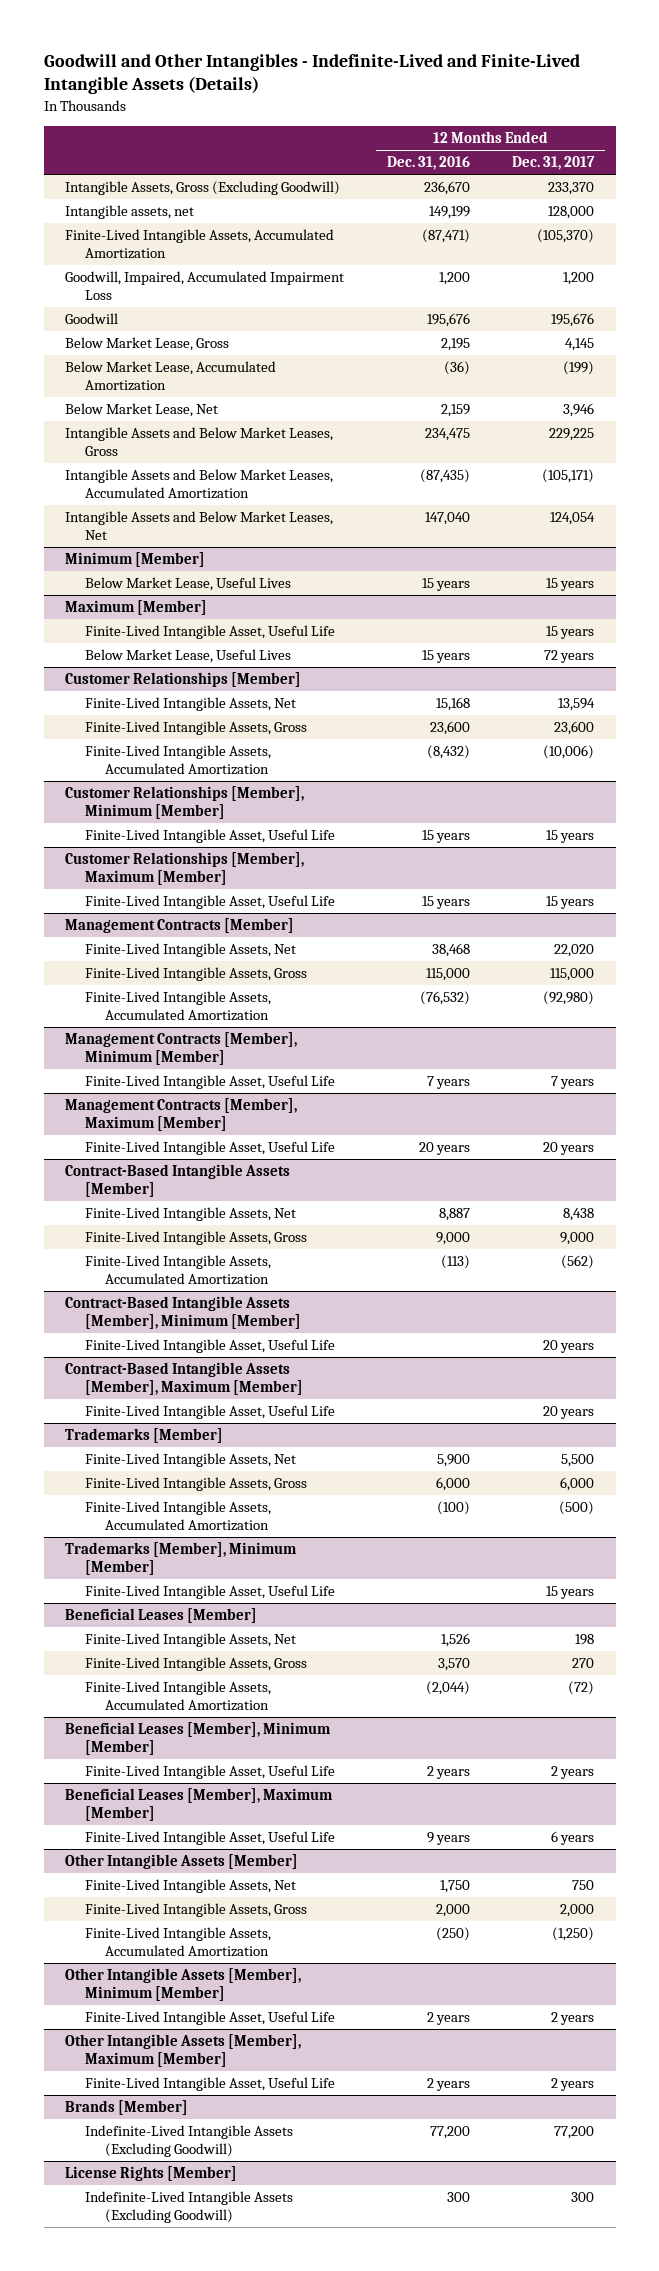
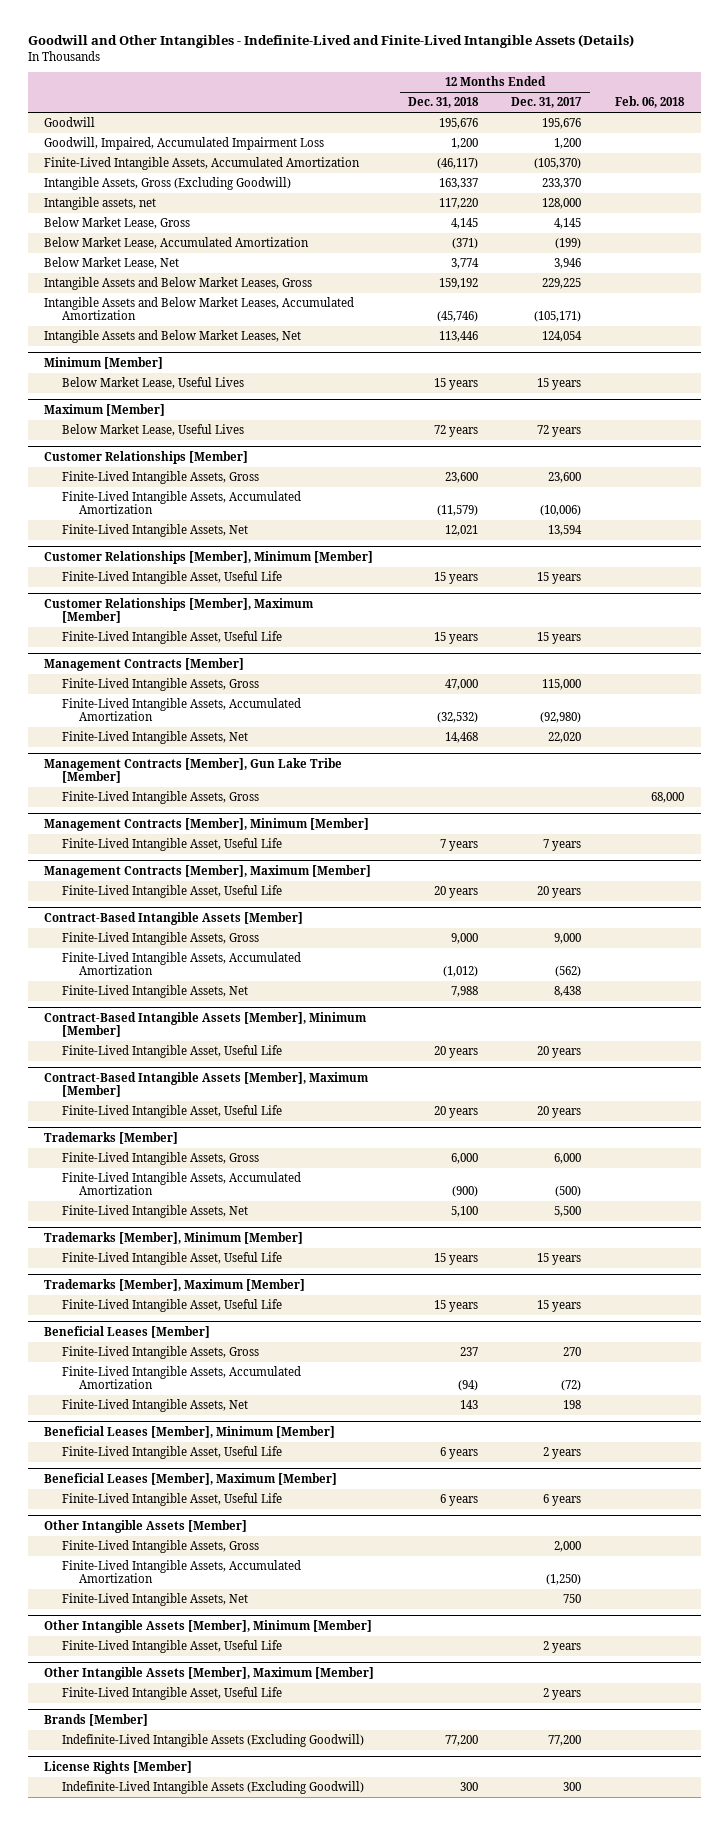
- | 12 Months Ended Dec. 31, 2016 | 12 Months Ended Dec. 31, 2017
+ | 12 Months Ended Dec. 31, 2018 | 12 Months Ended Dec. 31, 2017 | Feb. 06, 2018
moved up: Goodwill | 195,676 | 195,676 |
moved up: Goodwill, Impaired, Accumulated Impairment Loss | 1,200 | 1,200 |
moved up: Finite-Lived Intangible Assets, Accumulated Amortization | (46,117) | (105,370) |
@ Maximum [Member]
- Finite-Lived Intangible Asset, Useful Life | | 15 years
@ Customer Relationships [Member]
moved down: Finite-Lived Intangible Assets, Net | 12,021 | 13,594 |
@ Management Contracts [Member]
moved down: Finite-Lived Intangible Assets, Net | 14,468 | 22,020 |
+ Management Contracts [Member], Gun Lake Tribe [Member]
+ Finite-Lived Intangible Assets, Gross | | | 68,000
@ Contract-Based Intangible Assets [Member]
moved down: Finite-Lived Intangible Assets, Net | 7,988 | 8,438 |
@ Trademarks [Member]
moved down: Finite-Lived Intangible Assets, Net | 5,100 | 5,500 |
+ Trademarks [Member], Maximum [Member]
+ Finite-Lived Intangible Asset, Useful Life | 15 years | 15 years |
@ Beneficial Leases [Member]
moved down: Finite-Lived Intangible Assets, Net | 143 | 198 |
@ Other Intangible Assets [Member]
moved down: Finite-Lived Intangible Assets, Net | | 750 |

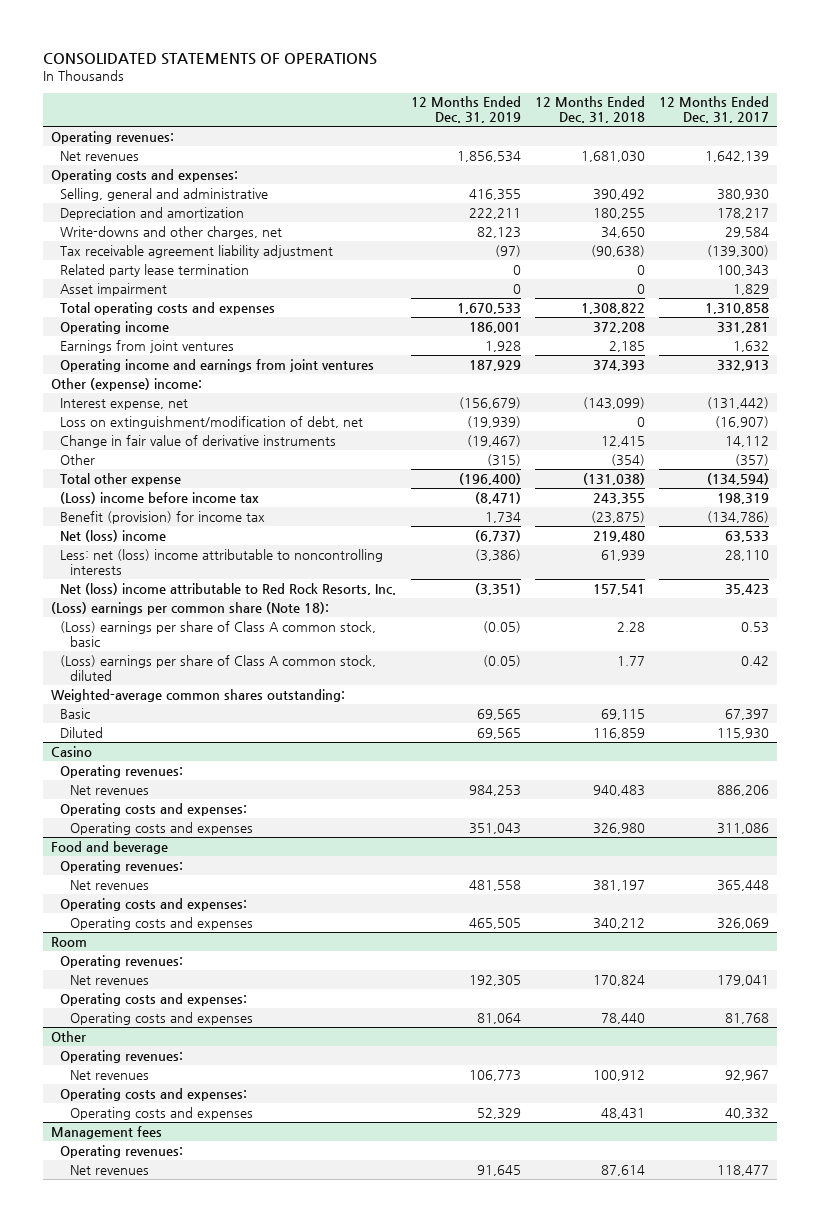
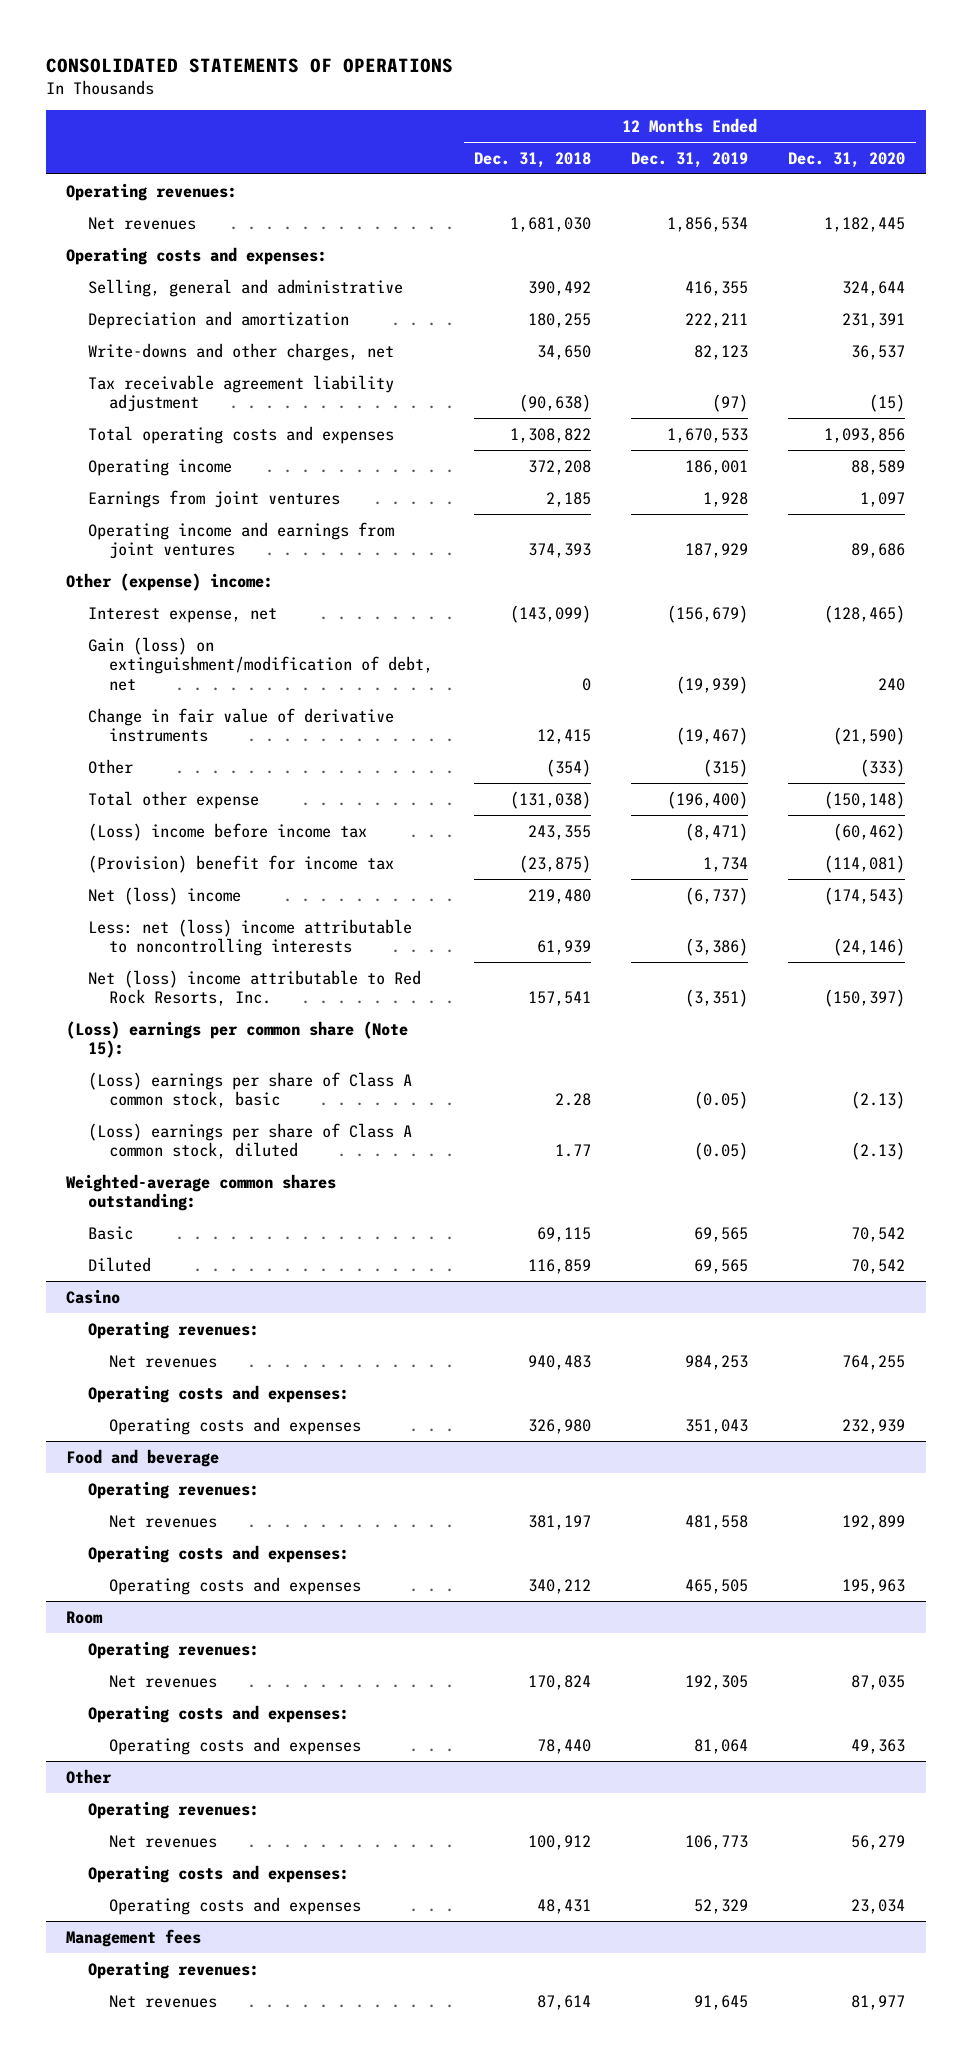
- | 12 Months Ended Dec. 31, 2019 | 12 Months Ended Dec. 31, 2018 | 12 Months Ended Dec. 31, 2017
+ | 12 Months Ended Dec. 31, 2018 | 12 Months Ended Dec. 31, 2019 | 12 Months Ended Dec. 31, 2020
- Related party lease termination | 0 | 0 | 100,343
- Asset impairment | 0 | 0 | 1,829
- Loss on extinguishment/modification of debt, net | (19,939) | 0 | (16,907)
+ Gain (loss) on extinguishment/modification of debt, net | 0 | (19,939) | 240
- Benefit (provision) for income tax | 1,734 | (23,875) | (134,786)
+ (Provision) benefit for income tax | (23,875) | 1,734 | (114,081)
- (Loss) earnings per common share (Note 18):
+ (Loss) earnings per common share (Note 15):

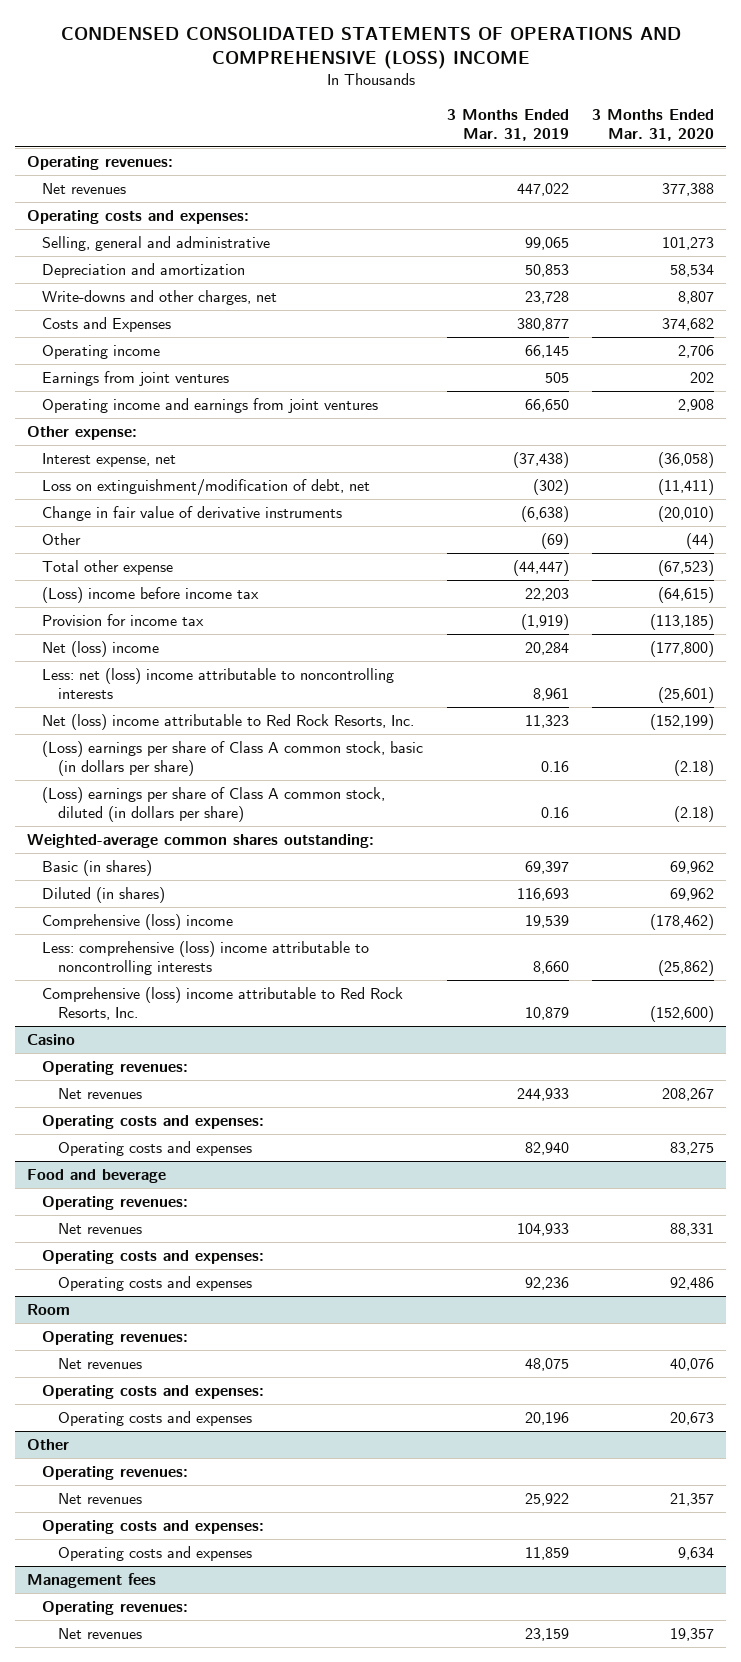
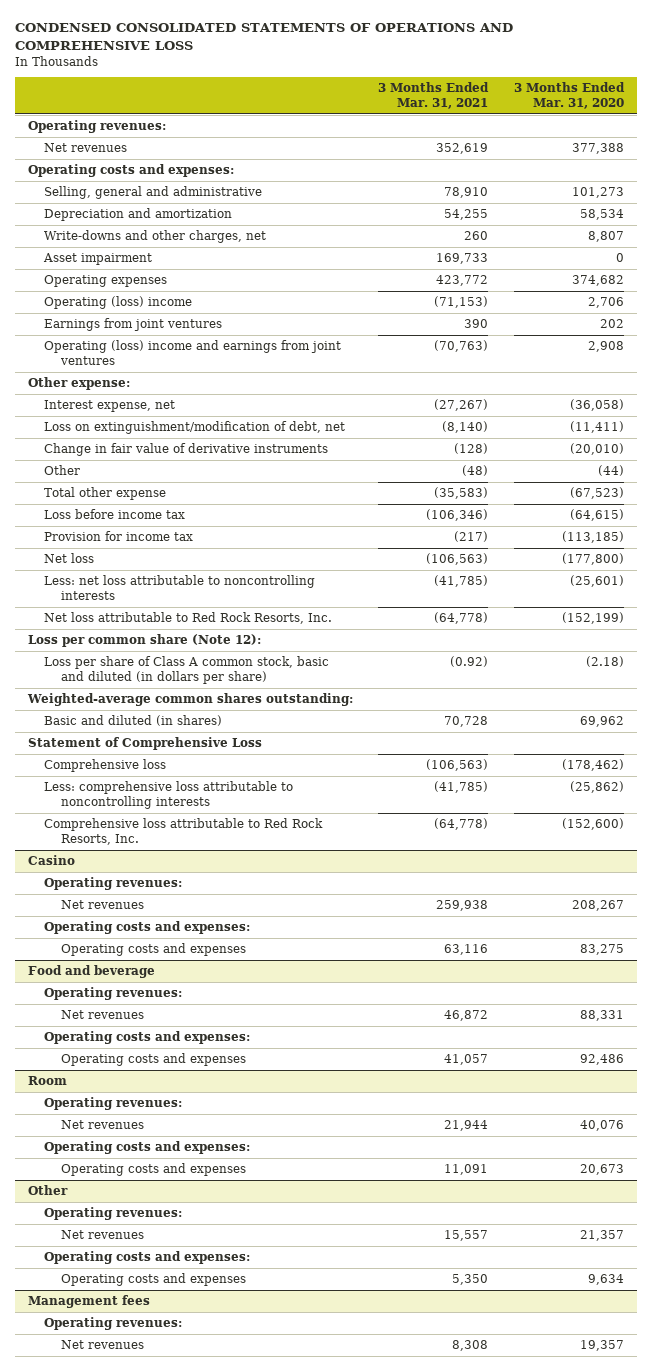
- CONDENSED CONSOLIDATED STATEMENTS OF OPERATIONS AND COMPREHENSIVE (LOSS) INCOME
+ CONDENSED CONSOLIDATED STATEMENTS OF OPERATIONS AND COMPREHENSIVE LOSS
- | 3 Months Ended Mar. 31, 2019 | 3 Months Ended Mar. 31, 2020
+ | 3 Months Ended Mar. 31, 2021 | 3 Months Ended Mar. 31, 2020
- Costs and Expenses | 380,877 | 374,682
- Operating income | 66,145 | 2,706
+ Asset impairment | 169,733 | 0
+ Operating expenses | 423,772 | 374,682
+ Operating (loss) income | (71,153) | 2,706
- Operating income and earnings from joint ventures | 66,650 | 2,908
+ Operating (loss) income and earnings from joint ventures | (70,763) | 2,908
- (Loss) income before income tax | 22,203 | (64,615)
+ Loss before income tax | (106,346) | (64,615)
- Net (loss) income | 20,284 | (177,800)
- Less: net (loss) income attributable to noncontrolling interests | 8,961 | (25,601)
- Net (loss) income attributable to Red Rock Resorts, Inc. | 11,323 | (152,199)
- (Loss) earnings per share of Class A common stock, basic (in dollars per share) | 0.16 | (2.18)
- (Loss) earnings per share of Class A common stock, diluted (in dollars per share) | 0.16 | (2.18)
+ Net loss | (106,563) | (177,800)
+ Less: net loss attributable to noncontrolling interests | (41,785) | (25,601)
+ Net loss attributable to Red Rock Resorts, Inc. | (64,778) | (152,199)
+ Loss per common share (Note 12):
+ Loss per share of Class A common stock, basic and diluted (in dollars per share) | (0.92) | (2.18)
- Basic (in shares) | 69,397 | 69,962
- Diluted (in shares) | 116,693 | 69,962
- Comprehensive (loss) income | 19,539 | (178,462)
- Less: comprehensive (loss) income attributable to noncontrolling interests | 8,660 | (25,862)
- Comprehensive (loss) income attributable to Red Rock Resorts, Inc. | 10,879 | (152,600)
+ Basic and diluted (in shares) | 70,728 | 69,962
+ Statement of Comprehensive Loss
+ Comprehensive loss | (106,563) | (178,462)
+ Less: comprehensive loss attributable to noncontrolling interests | (41,785) | (25,862)
+ Comprehensive loss attributable to Red Rock Resorts, Inc. | (64,778) | (152,600)

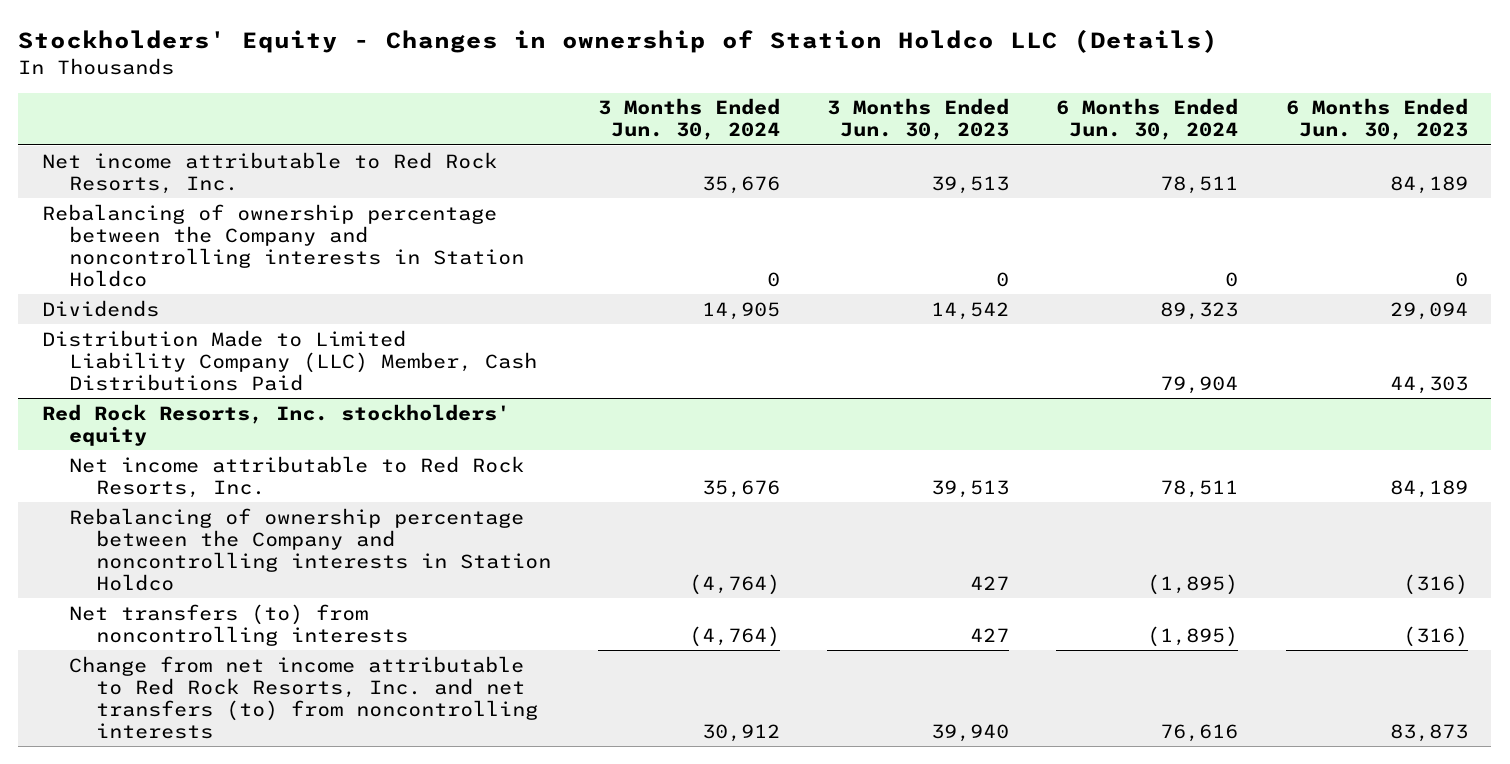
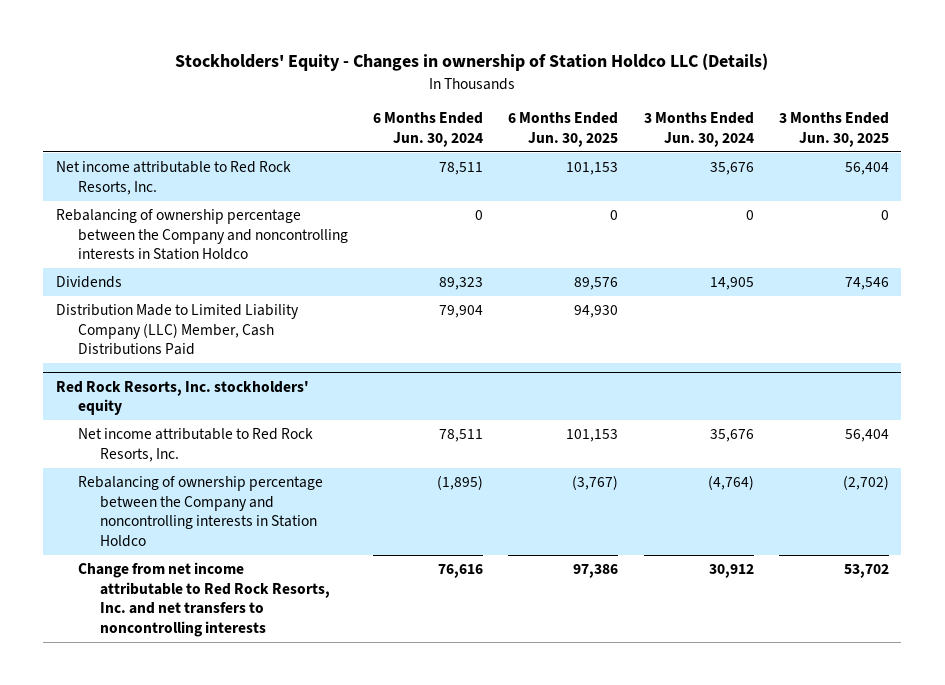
- | 3 Months Ended Jun. 30, 2024 | 3 Months Ended Jun. 30, 2023 | 6 Months Ended Jun. 30, 2024 | 6 Months Ended Jun. 30, 2023
+ | 6 Months Ended Jun. 30, 2024 | 6 Months Ended Jun. 30, 2025 | 3 Months Ended Jun. 30, 2024 | 3 Months Ended Jun. 30, 2025
@ Red Rock Resorts, Inc. stockholders' equity
- Net transfers (to) from noncontrolling interests | (4,764) | 427 | (1,895) | (316)
- Change from net income attributable to Red Rock Resorts, Inc. and net transfers (to) from noncontrolling interests | 30,912 | 39,940 | 76,616 | 83,873
+ Change from net income attributable to Red Rock Resorts, Inc. and net transfers to noncontrolling interests | 76,616 | 97,386 | 30,912 | 53,702

